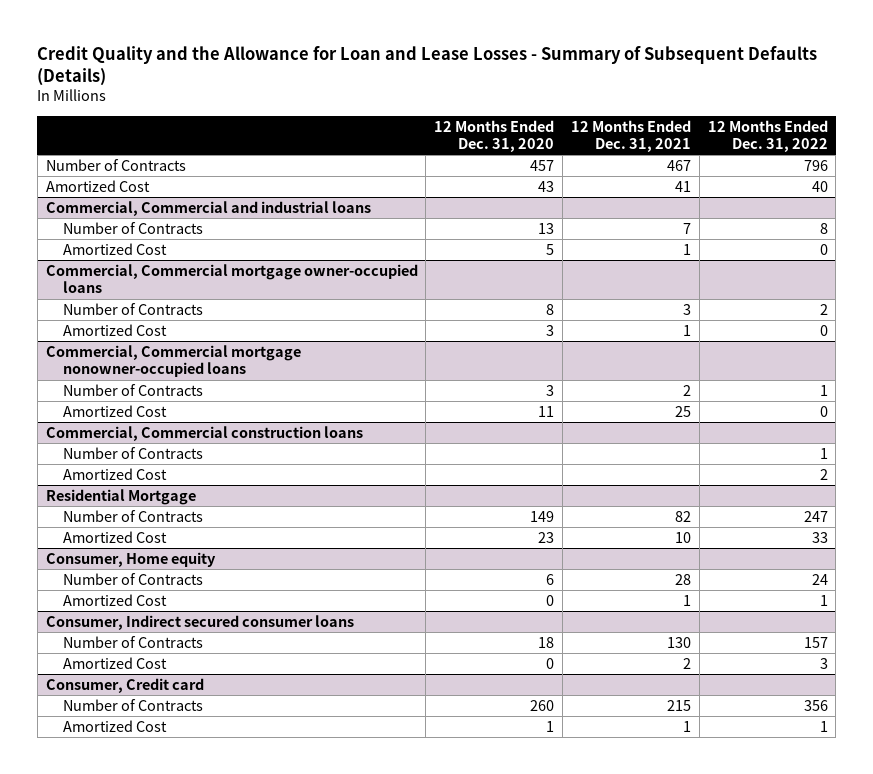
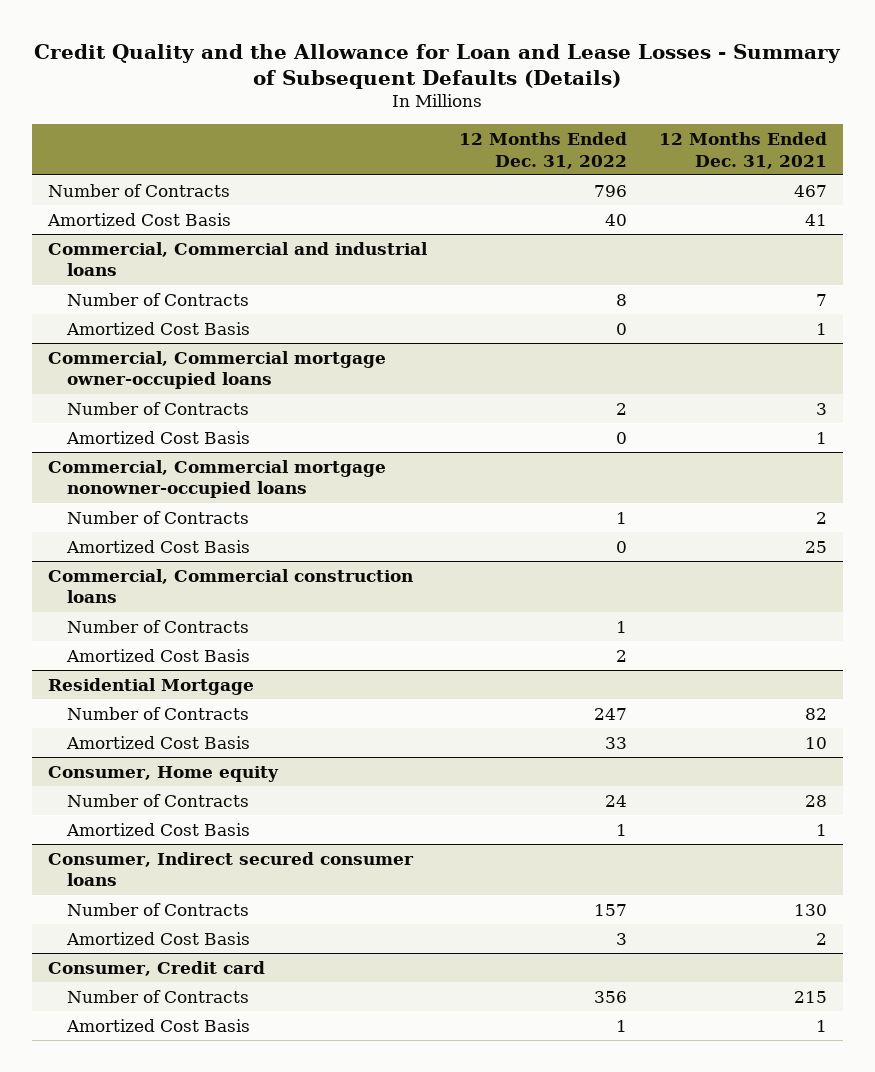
- | 12 Months Ended Dec. 31, 2020 | 12 Months Ended Dec. 31, 2021 | 12 Months Ended Dec. 31, 2022
+ | 12 Months Ended Dec. 31, 2022 | 12 Months Ended Dec. 31, 2021
- Amortized Cost | 43 | 41 | 40
+ Amortized Cost Basis | 40 | 41
@ Commercial, Commercial and industrial loans
- Amortized Cost | 5 | 1 | 0
+ Amortized Cost Basis | 0 | 1
@ Commercial, Commercial mortgage owner-occupied loans
- Amortized Cost | 3 | 1 | 0
+ Amortized Cost Basis | 0 | 1
@ Commercial, Commercial mortgage nonowner-occupied loans
- Amortized Cost | 11 | 25 | 0
+ Amortized Cost Basis | 0 | 25
@ Commercial, Commercial construction loans
- Amortized Cost | | | 2
+ Amortized Cost Basis | 2 |
@ Residential Mortgage
- Amortized Cost | 23 | 10 | 33
+ Amortized Cost Basis | 33 | 10
@ Consumer, Home equity
- Amortized Cost | 0 | 1 | 1
+ Amortized Cost Basis | 1 | 1
@ Consumer, Indirect secured consumer loans
- Amortized Cost | 0 | 2 | 3
+ Amortized Cost Basis | 3 | 2
@ Consumer, Credit card
- Amortized Cost | 1 | 1 | 1
+ Amortized Cost Basis | 1 | 1

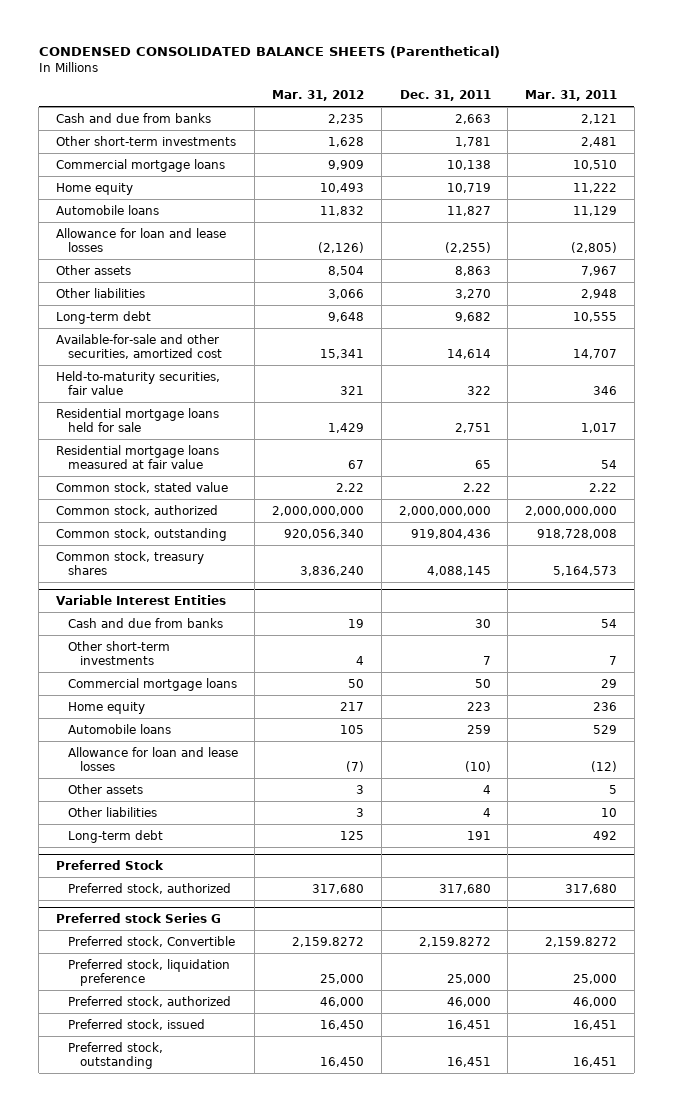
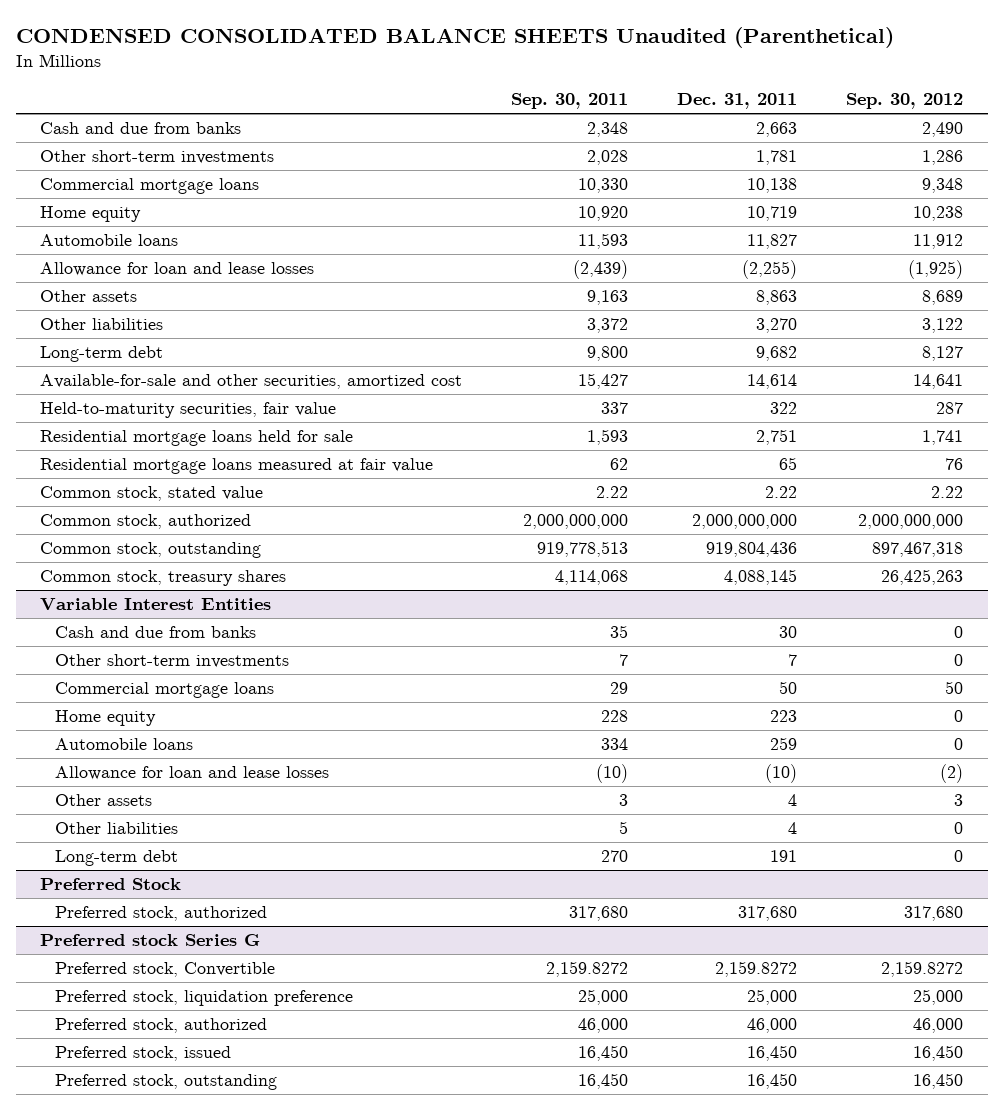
- CONDENSED CONSOLIDATED BALANCE SHEETS (Parenthetical)
+ CONDENSED CONSOLIDATED BALANCE SHEETS Unaudited (Parenthetical)
- | Mar. 31, 2012 | Dec. 31, 2011 | Mar. 31, 2011
+ | Sep. 30, 2011 | Dec. 31, 2011 | Sep. 30, 2012
@ Preferred stock Series G
- Preferred stock, issued | 16,450 | 16,451 | 16,451
- Preferred stock, outstanding | 16,450 | 16,451 | 16,451
+ Preferred stock, issued | 16,450 | 16,450 | 16,450
+ Preferred stock, outstanding | 16,450 | 16,450 | 16,450

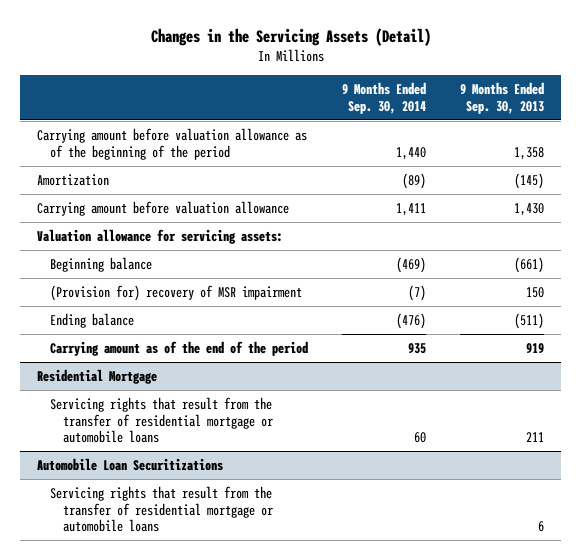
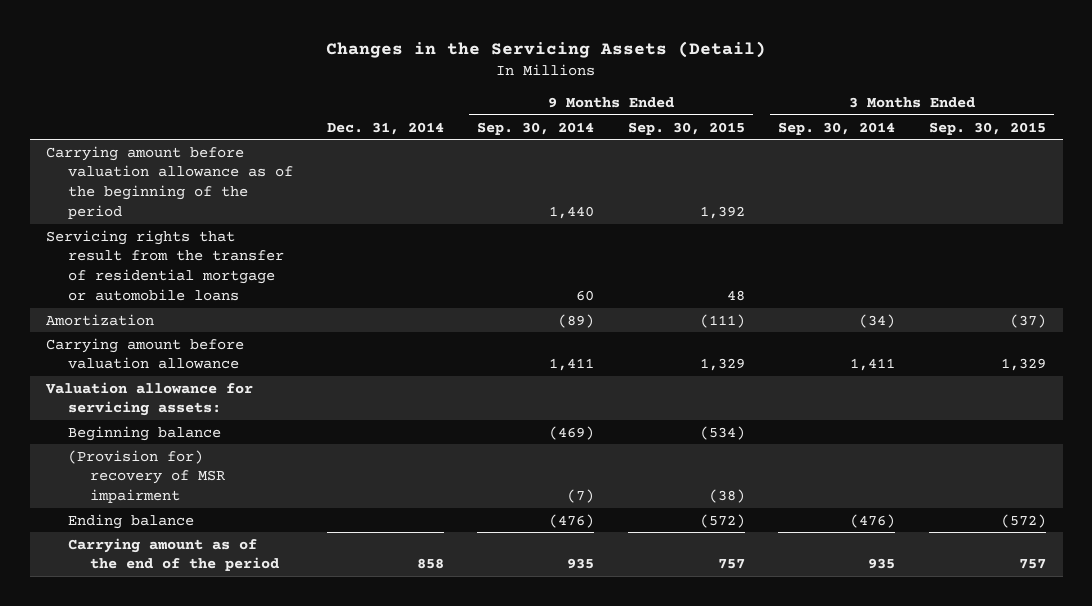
- | 9 Months Ended Sep. 30, 2014 | 9 Months Ended Sep. 30, 2013
+ | Dec. 31, 2014 | 9 Months Ended Sep. 30, 2014 | 9 Months Ended Sep. 30, 2015 | 3 Months Ended Sep. 30, 2014 | 3 Months Ended Sep. 30, 2015
+ Servicing rights that result from the transfer of residential mortgage or automobile loans | | 60 | 48 | |
- Residential Mortgage
- Servicing rights that result from the transfer of residential mortgage or automobile loans | 60 | 211
- Automobile Loan Securitizations
- Servicing rights that result from the transfer of residential mortgage or automobile loans | | 6

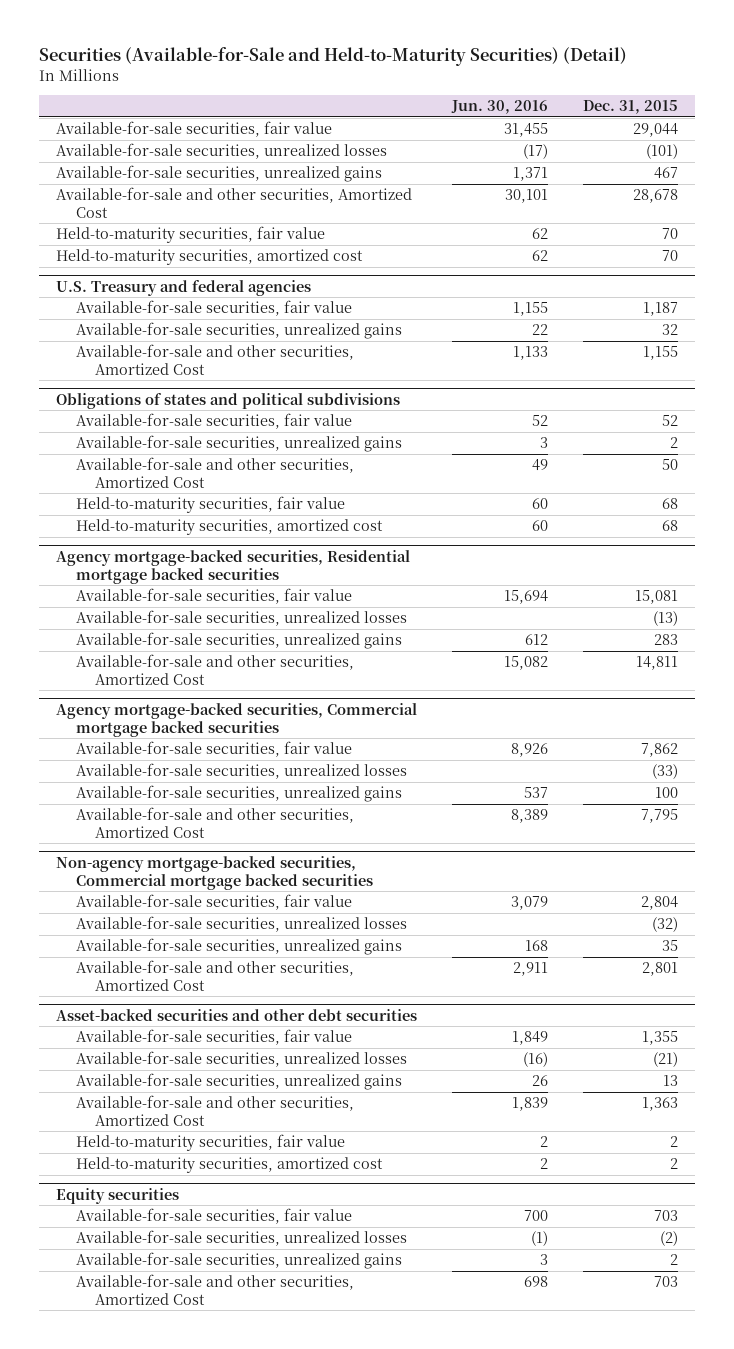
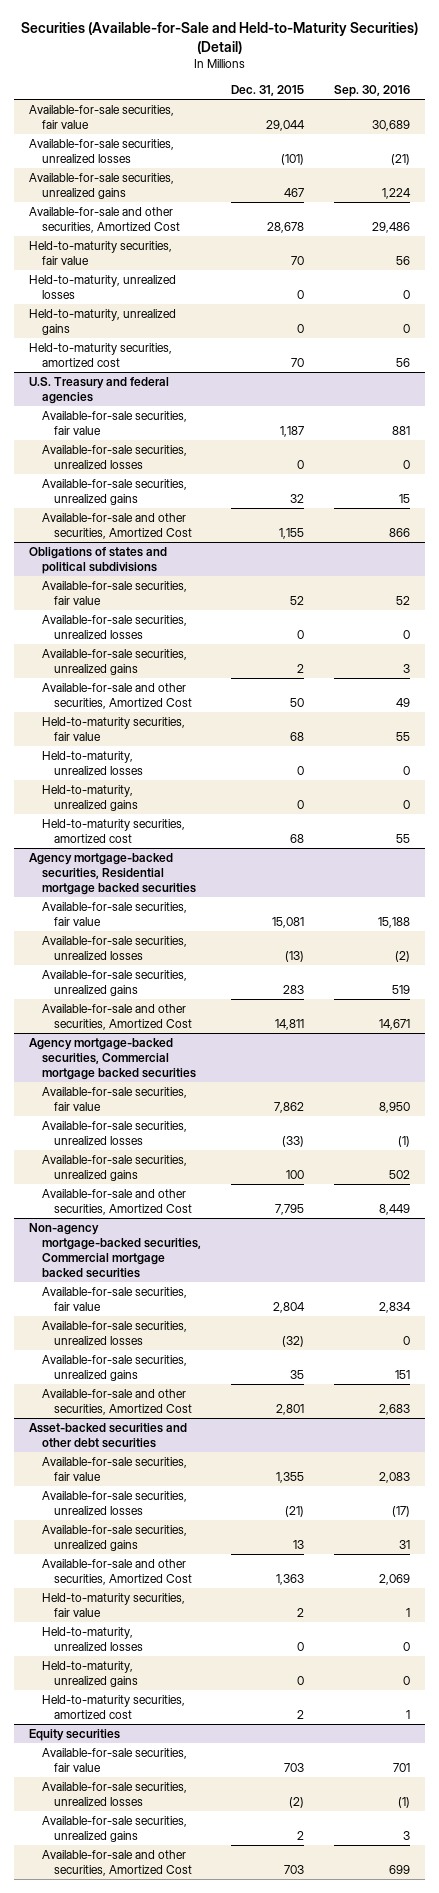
- | Jun. 30, 2016 | Dec. 31, 2015
+ | Dec. 31, 2015 | Sep. 30, 2016
+ Held-to-maturity, unrealized losses | 0 | 0
+ Held-to-maturity, unrealized gains | 0 | 0
@ U.S. Treasury and federal agencies
+ Available-for-sale securities, unrealized losses | 0 | 0
@ Obligations of states and political subdivisions
+ Available-for-sale securities, unrealized losses | 0 | 0
+ Held-to-maturity, unrealized losses | 0 | 0
+ Held-to-maturity, unrealized gains | 0 | 0
@ Asset-backed securities and other debt securities
+ Held-to-maturity, unrealized losses | 0 | 0
+ Held-to-maturity, unrealized gains | 0 | 0

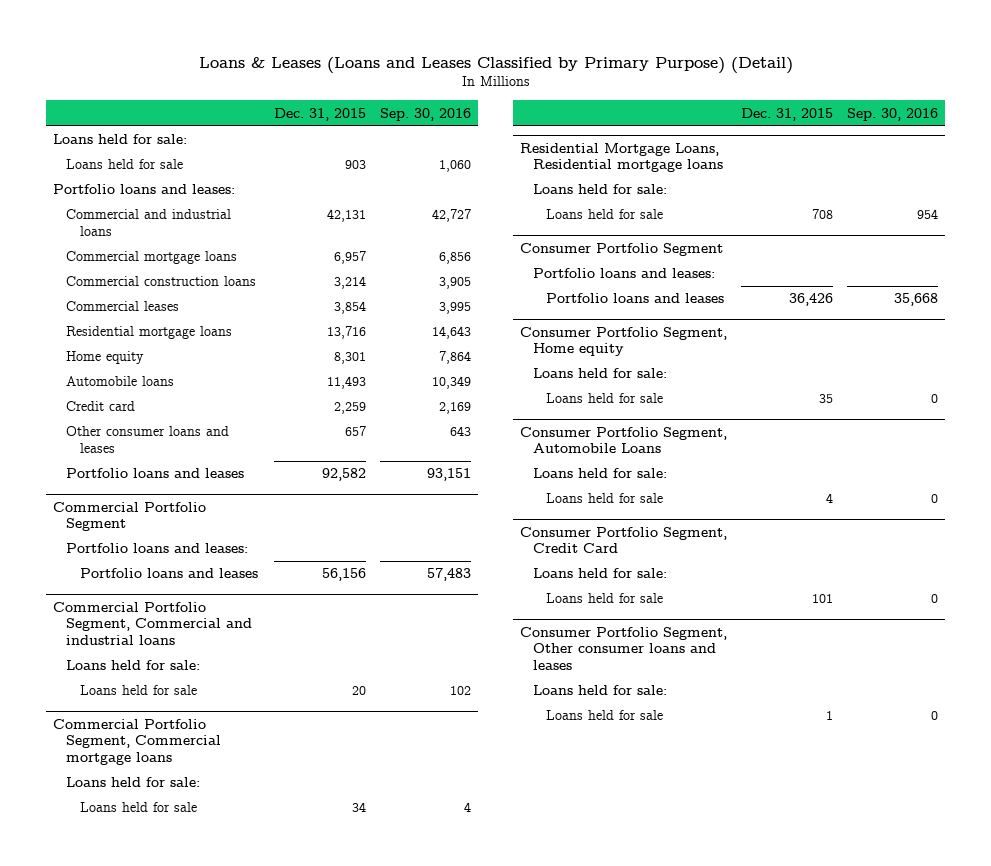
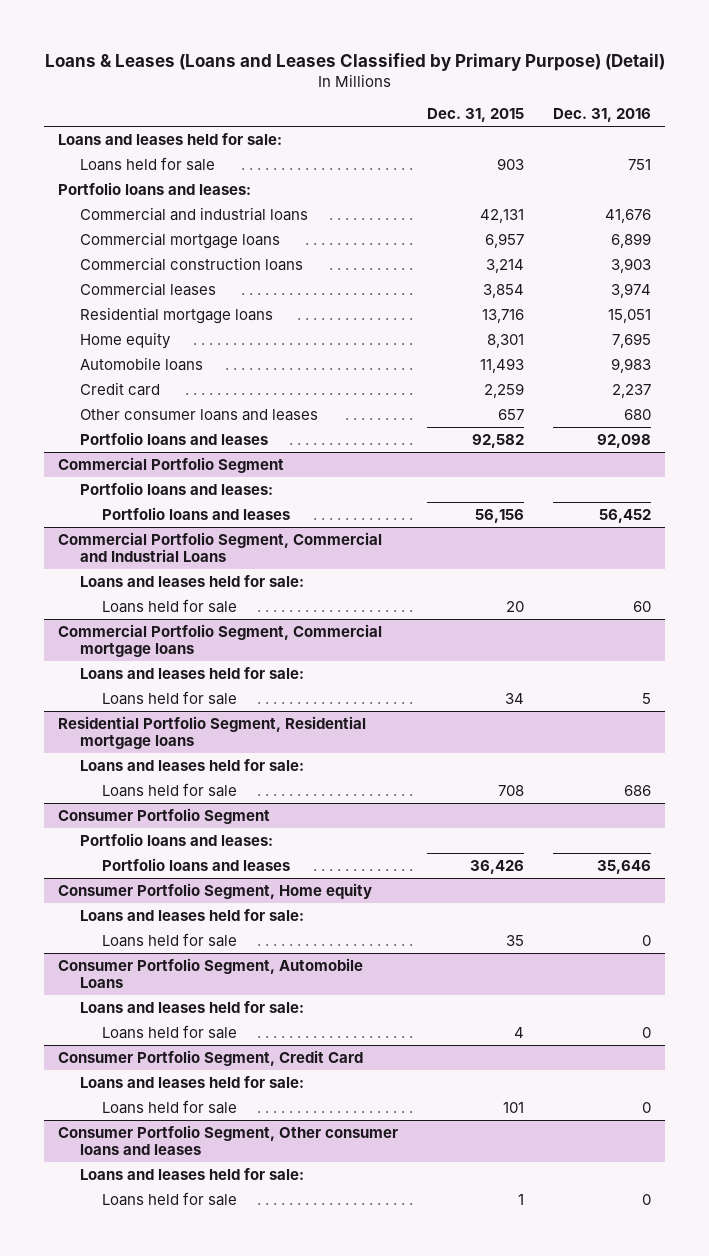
- | Dec. 31, 2015 | Sep. 30, 2016
+ | Dec. 31, 2015 | Dec. 31, 2016
- Loans held for sale:
+ Loans and leases held for sale:
- Commercial Portfolio Segment, Commercial and industrial loans
- Loans held for sale:
+ Commercial Portfolio Segment, Commercial and Industrial Loans
+ Loans and leases held for sale:
@ Commercial Portfolio Segment, Commercial mortgage loans
- Loans held for sale:
+ Loans and leases held for sale:
- Residential Mortgage Loans, Residential mortgage loans
- Loans held for sale:
+ Residential Portfolio Segment, Residential mortgage loans
+ Loans and leases held for sale:
@ Consumer Portfolio Segment, Home equity
- Loans held for sale:
+ Loans and leases held for sale:
@ Consumer Portfolio Segment, Automobile Loans
- Loans held for sale:
+ Loans and leases held for sale:
@ Consumer Portfolio Segment, Credit Card
- Loans held for sale:
+ Loans and leases held for sale:
@ Consumer Portfolio Segment, Other consumer loans and leases
- Loans held for sale:
+ Loans and leases held for sale:

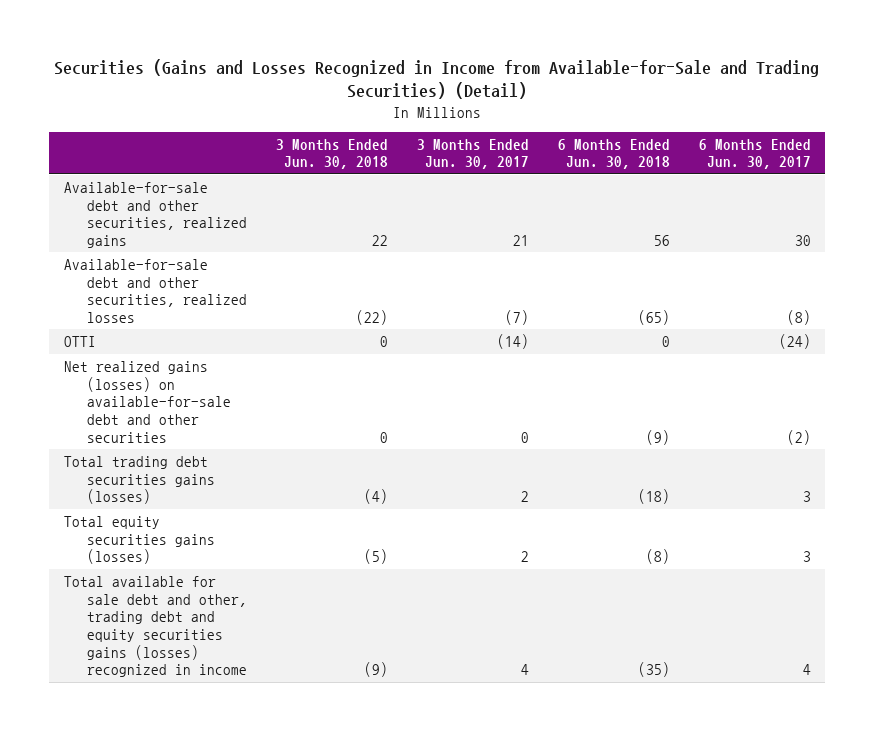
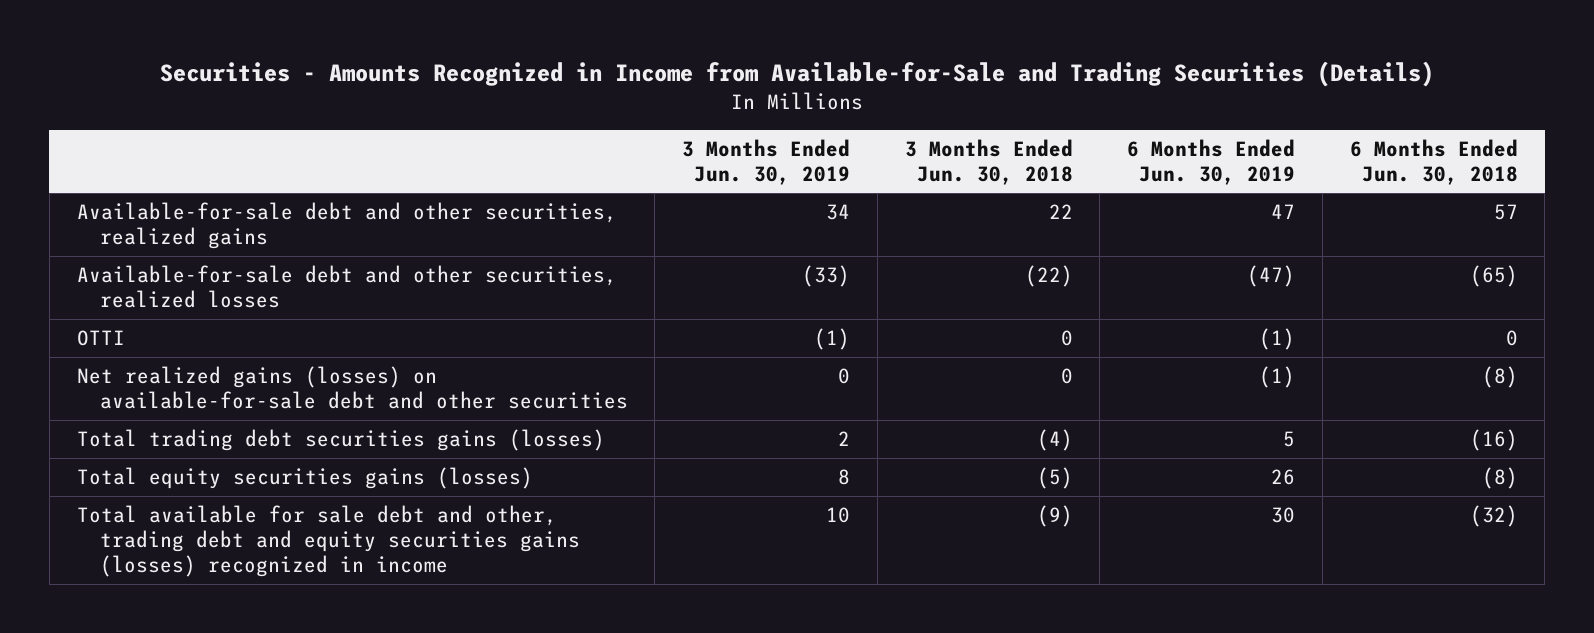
- Securities (Gains and Losses Recognized in Income from Available-for-Sale and Trading Securities) (Detail)
+ Securities - Amounts Recognized in Income from Available-for-Sale and Trading Securities (Details)
- | 3 Months Ended Jun. 30, 2018 | 3 Months Ended Jun. 30, 2017 | 6 Months Ended Jun. 30, 2018 | 6 Months Ended Jun. 30, 2017
+ | 3 Months Ended Jun. 30, 2019 | 3 Months Ended Jun. 30, 2018 | 6 Months Ended Jun. 30, 2019 | 6 Months Ended Jun. 30, 2018
- Available-for-sale debt and other securities, realized gains | 22 | 21 | 56 | 30
+ Available-for-sale debt and other securities, realized gains | 34 | 22 | 47 | 57
- Net realized gains (losses) on available-for-sale debt and other securities | 0 | 0 | (9) | (2)
- Total trading debt securities gains (losses) | (4) | 2 | (18) | 3
+ Net realized gains (losses) on available-for-sale debt and other securities | 0 | 0 | (1) | (8)
+ Total trading debt securities gains (losses) | 2 | (4) | 5 | (16)
- Total available for sale debt and other, trading debt and equity securities gains (losses) recognized in income | (9) | 4 | (35) | 4
+ Total available for sale debt and other, trading debt and equity securities gains (losses) recognized in income | 10 | (9) | 30 | (32)

